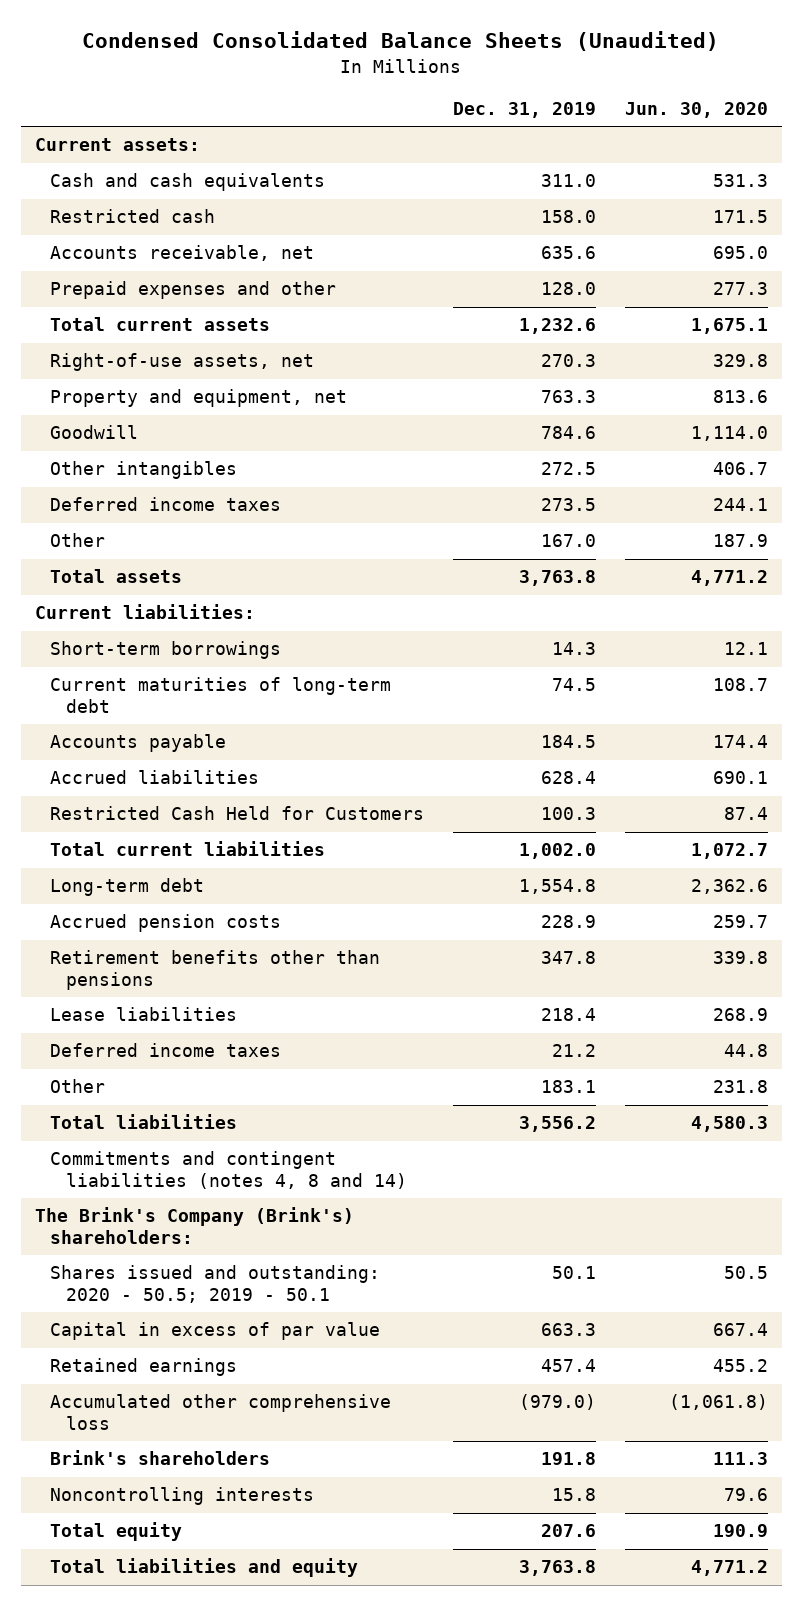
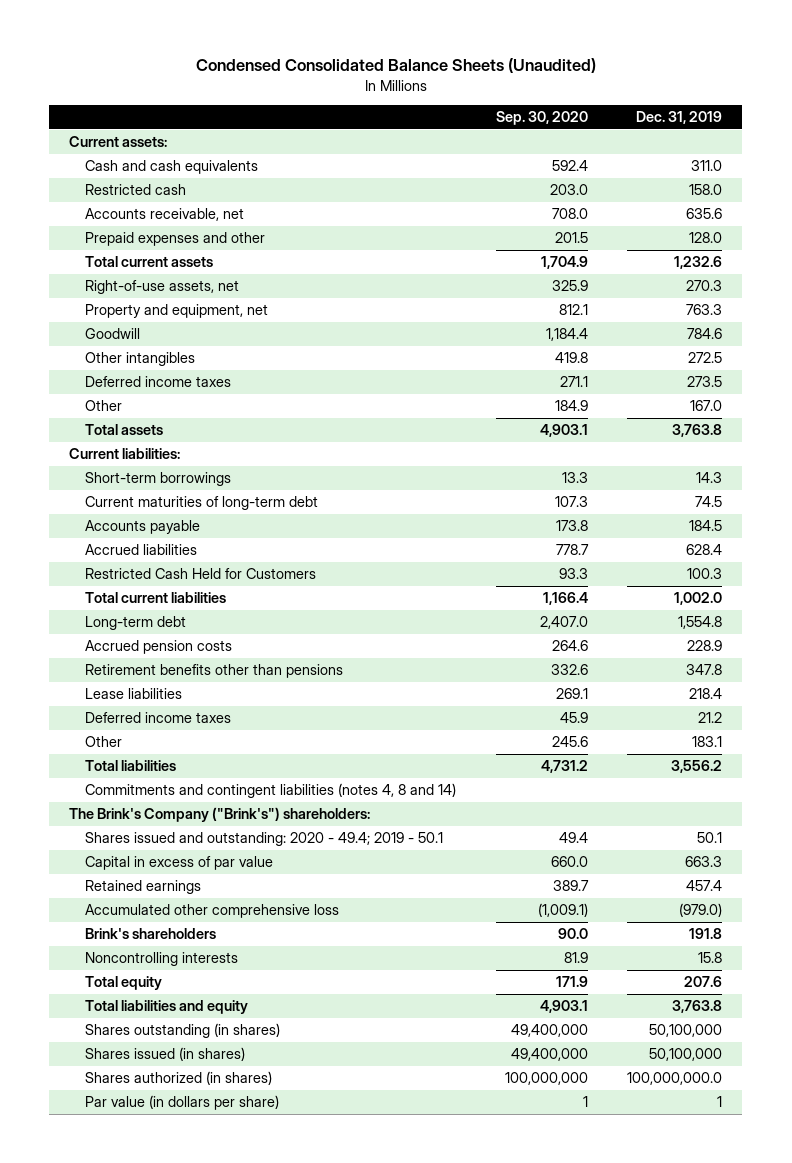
- | Dec. 31, 2019 | Jun. 30, 2020
+ | Sep. 30, 2020 | Dec. 31, 2019
- The Brink's Company (Brink's) shareholders:
- Shares issued and outstanding: 2020 - 50.5; 2019 - 50.1 | 50.1 | 50.5
+ The Brink's Company ("Brink's") shareholders:
+ Shares issued and outstanding: 2020 - 49.4; 2019 - 50.1 | 49.4 | 50.1
+ Shares outstanding (in shares) | 49,400,000 | 50,100,000
+ Shares issued (in shares) | 49,400,000 | 50,100,000
+ Shares authorized (in shares) | 100,000,000 | 100,000,000.0
+ Par value (in dollars per share) | 1 | 1

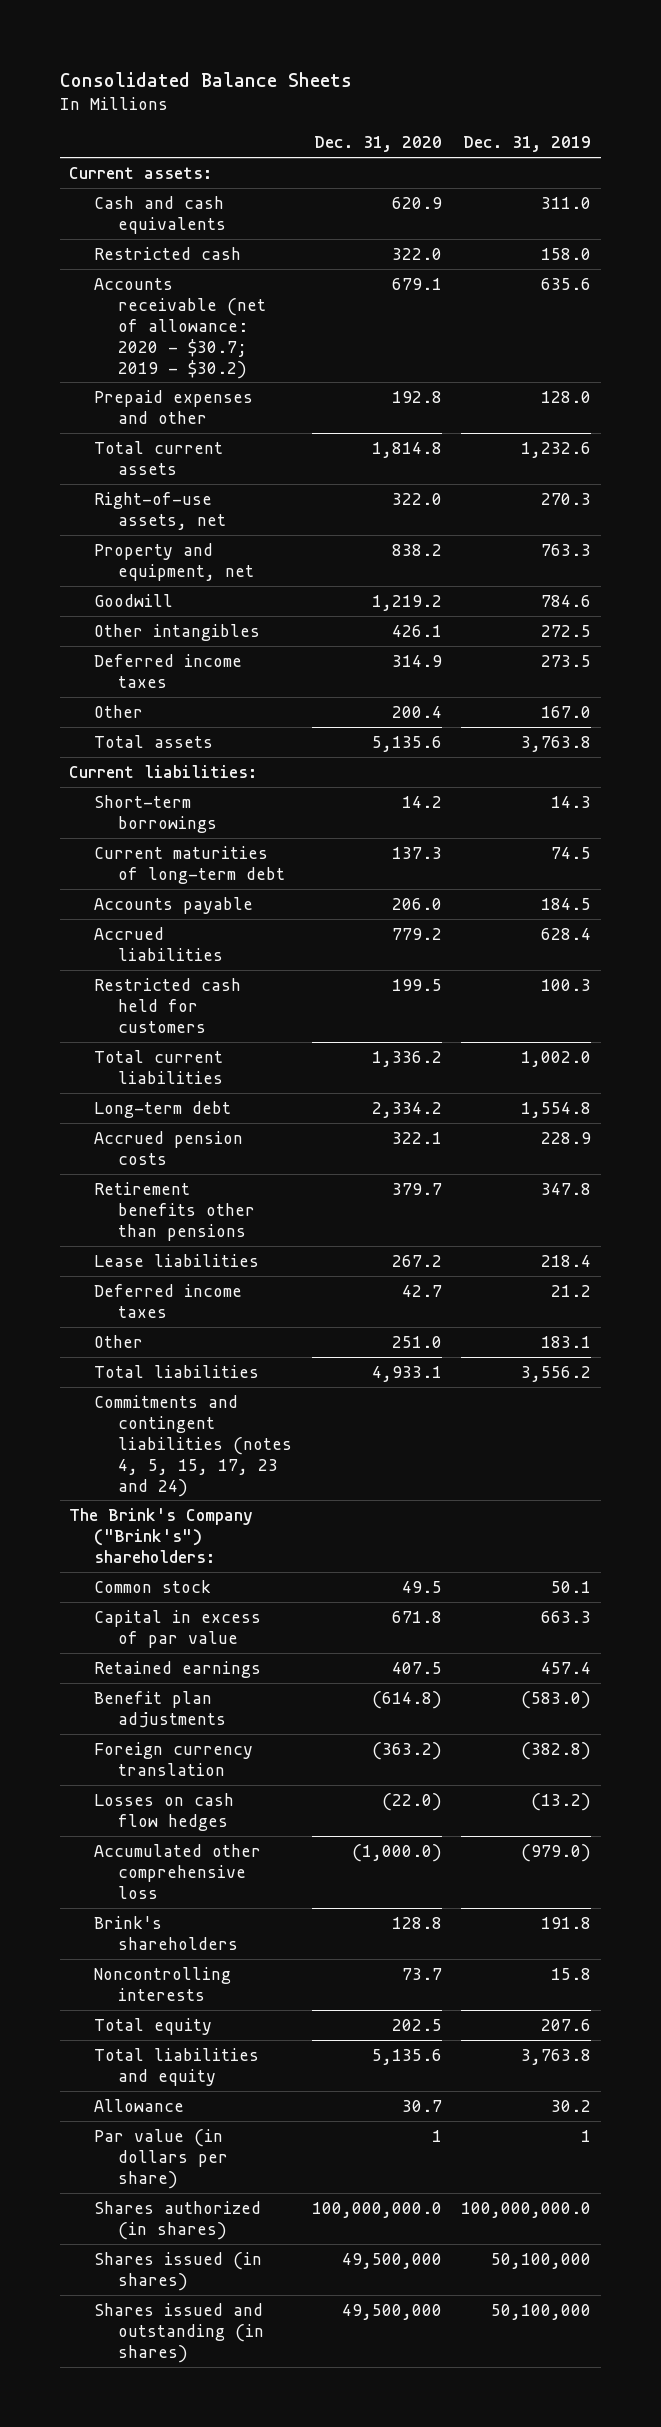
- Condensed Consolidated Balance Sheets (Unaudited)
+ Consolidated Balance Sheets
- | Sep. 30, 2020 | Dec. 31, 2019
+ | Dec. 31, 2020 | Dec. 31, 2019
- Accounts receivable, net | 708.0 | 635.6
+ Accounts receivable (net of allowance: 2020 - $30.7; 2019 - $30.2) | 679.1 | 635.6
- Restricted Cash Held for Customers | 93.3 | 100.3
+ Restricted cash held for customers | 199.5 | 100.3
- Commitments and contingent liabilities (notes 4, 8 and 14)
+ Commitments and contingent liabilities (notes 4, 5, 15, 17, 23 and 24)
- Shares issued and outstanding: 2020 - 49.4; 2019 - 50.1 | 49.4 | 50.1
+ Common stock | 49.5 | 50.1
+ Benefit plan adjustments | (614.8) | (583.0)
+ Foreign currency translation | (363.2) | (382.8)
+ Losses on cash flow hedges | (22.0) | (13.2)
- Shares outstanding (in shares) | 49,400,000 | 50,100,000
+ Allowance | 30.7 | 30.2
moved down: Shares authorized (in shares) | 100,000,000.0 | 100,000,000.0
moved down: Shares issued (in shares) | 49,500,000 | 50,100,000
+ Shares issued and outstanding (in shares) | 49,500,000 | 50,100,000

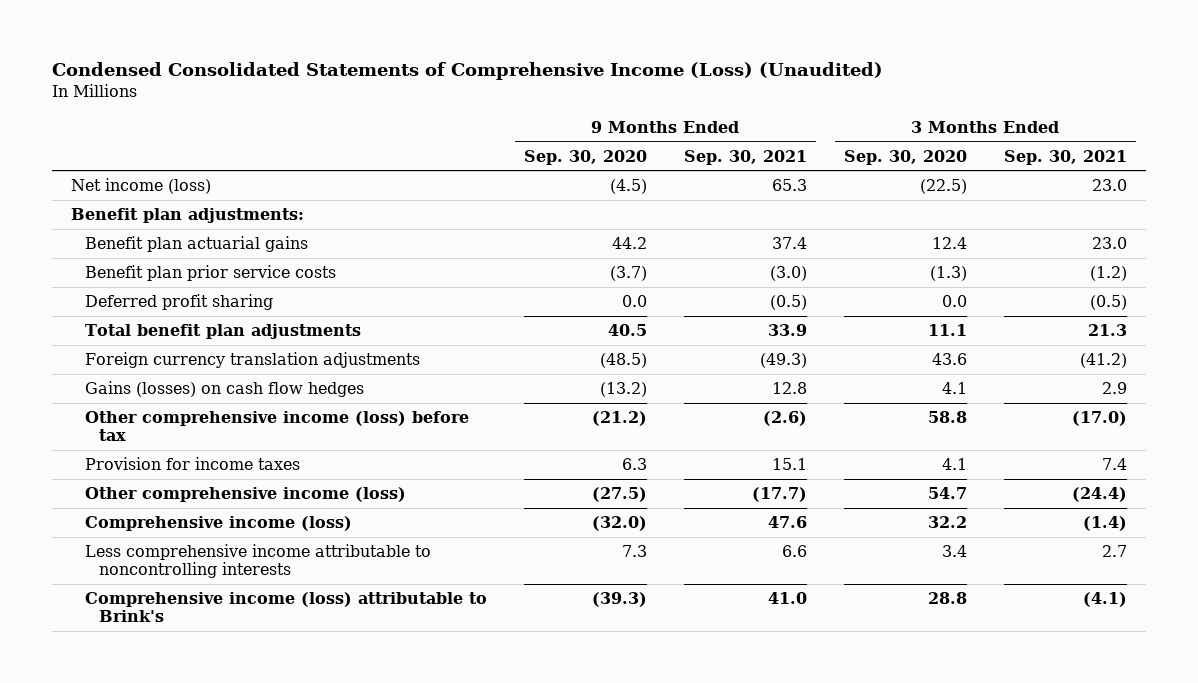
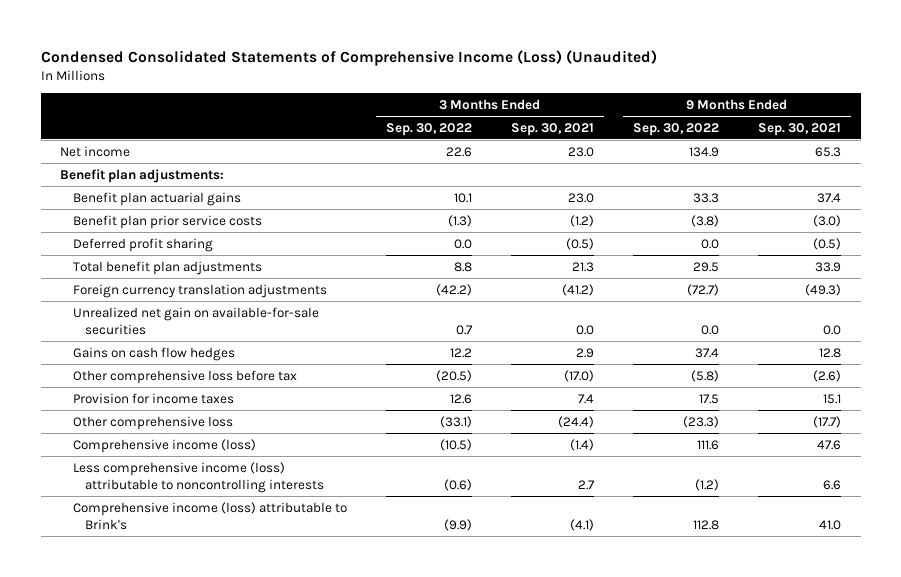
- | 9 Months Ended Sep. 30, 2020 | 9 Months Ended Sep. 30, 2021 | 3 Months Ended Sep. 30, 2020 | 3 Months Ended Sep. 30, 2021
+ | 3 Months Ended Sep. 30, 2022 | 3 Months Ended Sep. 30, 2021 | 9 Months Ended Sep. 30, 2022 | 9 Months Ended Sep. 30, 2021
- Net income (loss) | (4.5) | 65.3 | (22.5) | 23.0
+ Net income | 22.6 | 23.0 | 134.9 | 65.3
- Gains (losses) on cash flow hedges | (13.2) | 12.8 | 4.1 | 2.9
- Other comprehensive income (loss) before tax | (21.2) | (2.6) | 58.8 | (17.0)
+ Unrealized net gain on available-for-sale securities | 0.7 | 0.0 | 0.0 | 0.0
+ Gains on cash flow hedges | 12.2 | 2.9 | 37.4 | 12.8
+ Other comprehensive loss before tax | (20.5) | (17.0) | (5.8) | (2.6)
- Other comprehensive income (loss) | (27.5) | (17.7) | 54.7 | (24.4)
+ Other comprehensive loss | (33.1) | (24.4) | (23.3) | (17.7)
- Less comprehensive income attributable to noncontrolling interests | 7.3 | 6.6 | 3.4 | 2.7
+ Less comprehensive income (loss) attributable to noncontrolling interests | (0.6) | 2.7 | (1.2) | 6.6

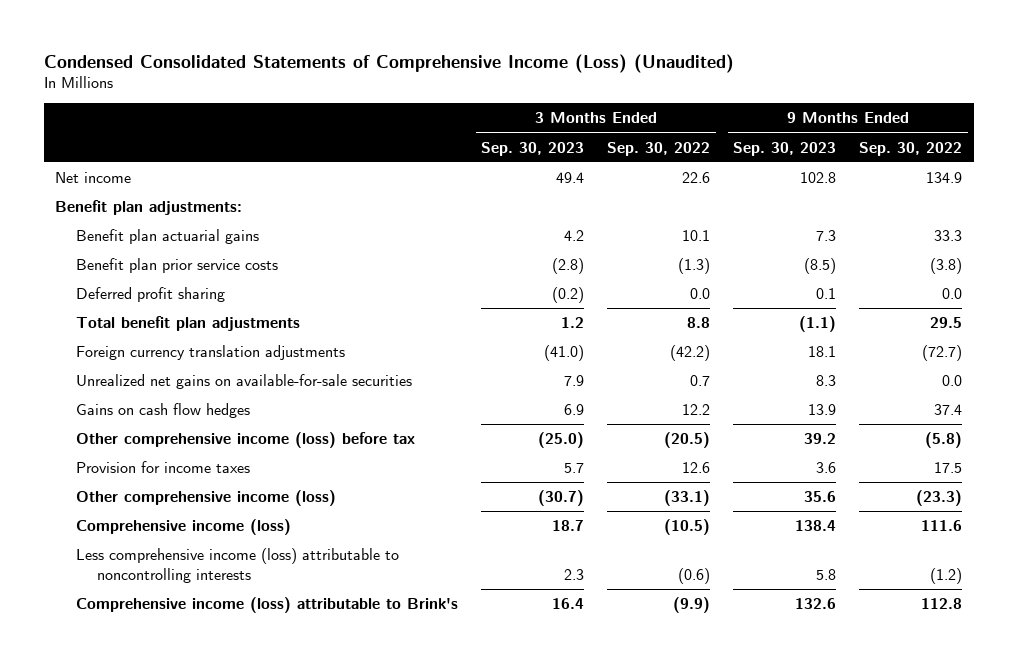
- | 3 Months Ended Sep. 30, 2022 | 3 Months Ended Sep. 30, 2021 | 9 Months Ended Sep. 30, 2022 | 9 Months Ended Sep. 30, 2021
+ | 3 Months Ended Sep. 30, 2023 | 3 Months Ended Sep. 30, 2022 | 9 Months Ended Sep. 30, 2023 | 9 Months Ended Sep. 30, 2022
- Unrealized net gain on available-for-sale securities | 0.7 | 0.0 | 0.0 | 0.0
+ Unrealized net gains on available-for-sale securities | 7.9 | 0.7 | 8.3 | 0.0
- Other comprehensive loss before tax | (20.5) | (17.0) | (5.8) | (2.6)
+ Other comprehensive income (loss) before tax | (25.0) | (20.5) | 39.2 | (5.8)
- Other comprehensive loss | (33.1) | (24.4) | (23.3) | (17.7)
+ Other comprehensive income (loss) | (30.7) | (33.1) | 35.6 | (23.3)

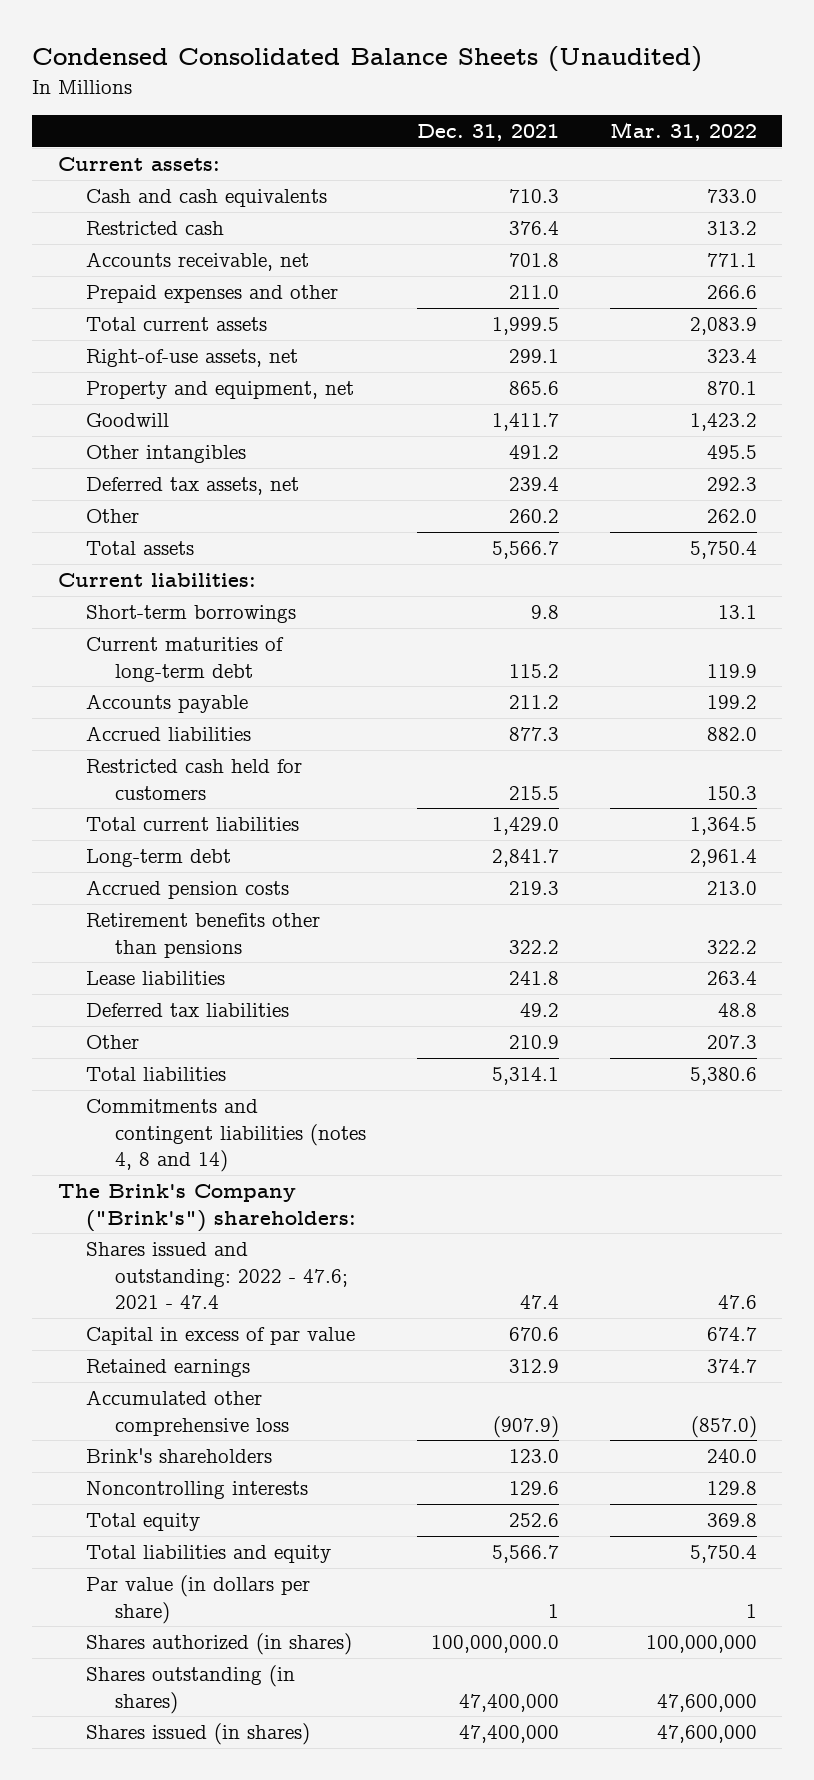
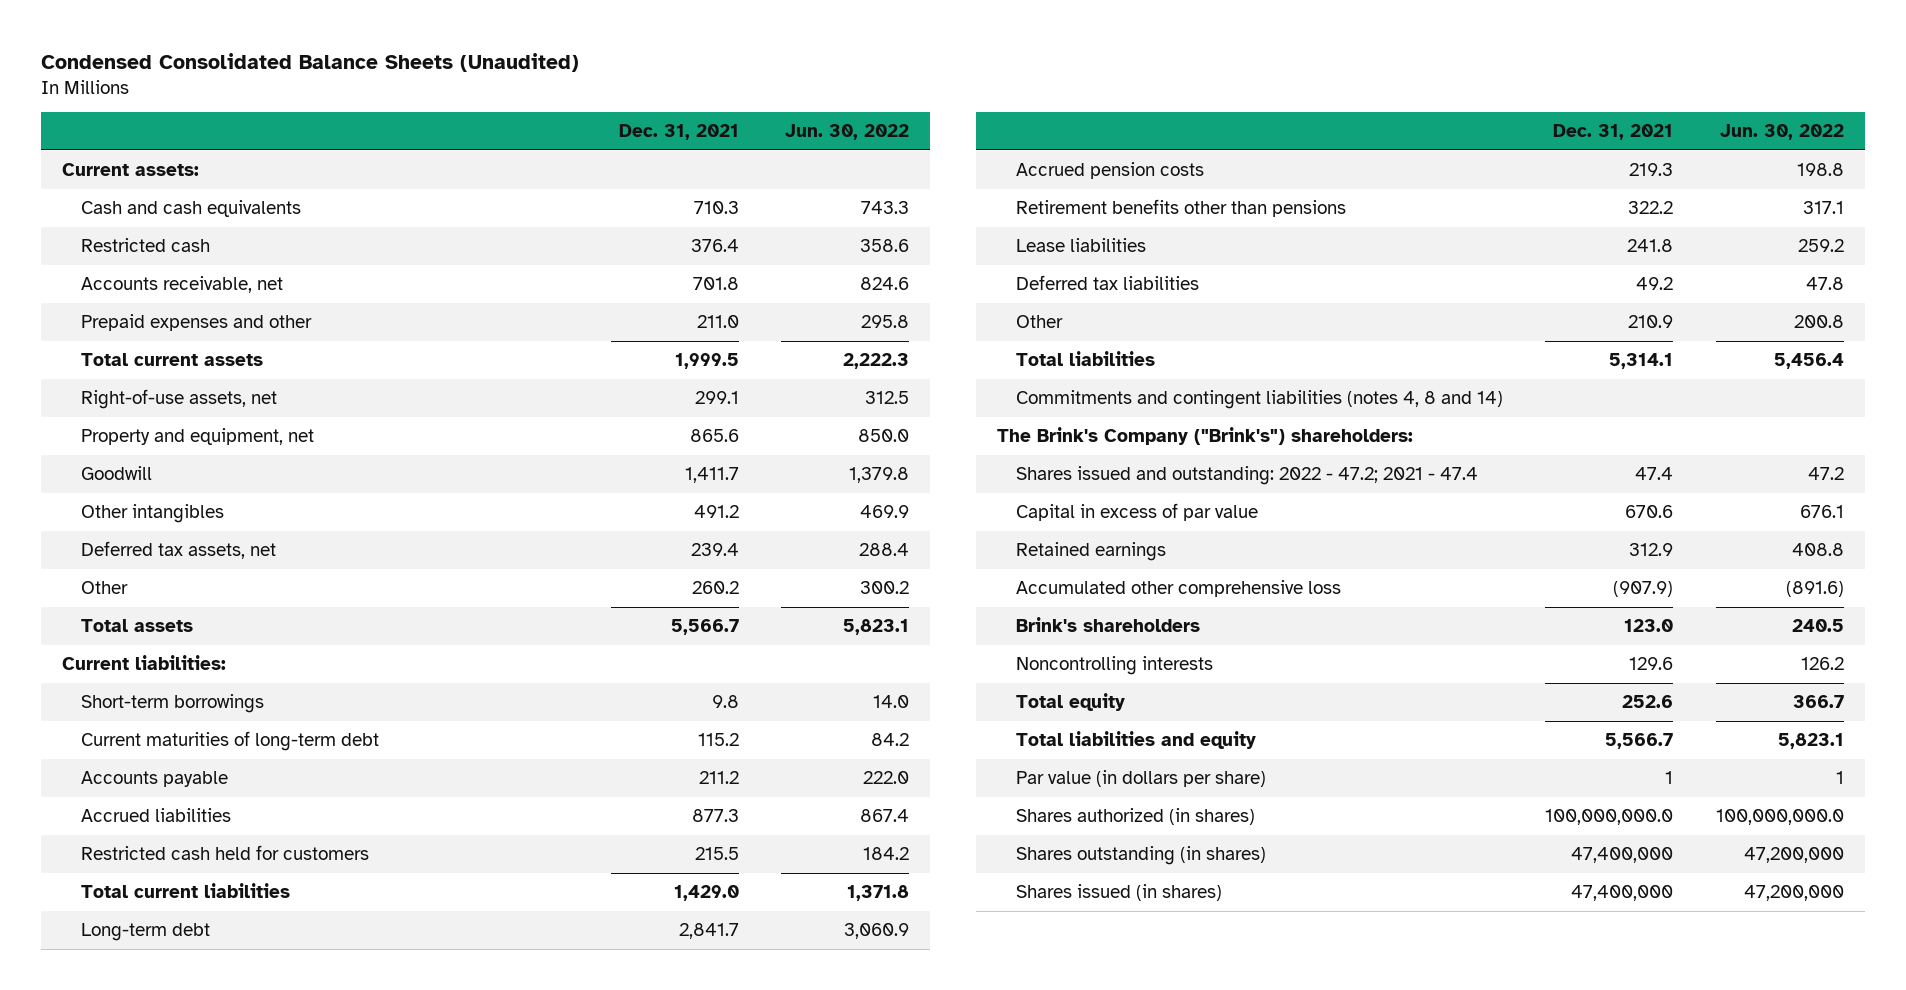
- | Dec. 31, 2021 | Mar. 31, 2022
+ | Dec. 31, 2021 | Jun. 30, 2022
- Shares issued and outstanding: 2022 - 47.6; 2021 - 47.4 | 47.4 | 47.6
+ Shares issued and outstanding: 2022 - 47.2; 2021 - 47.4 | 47.4 | 47.2

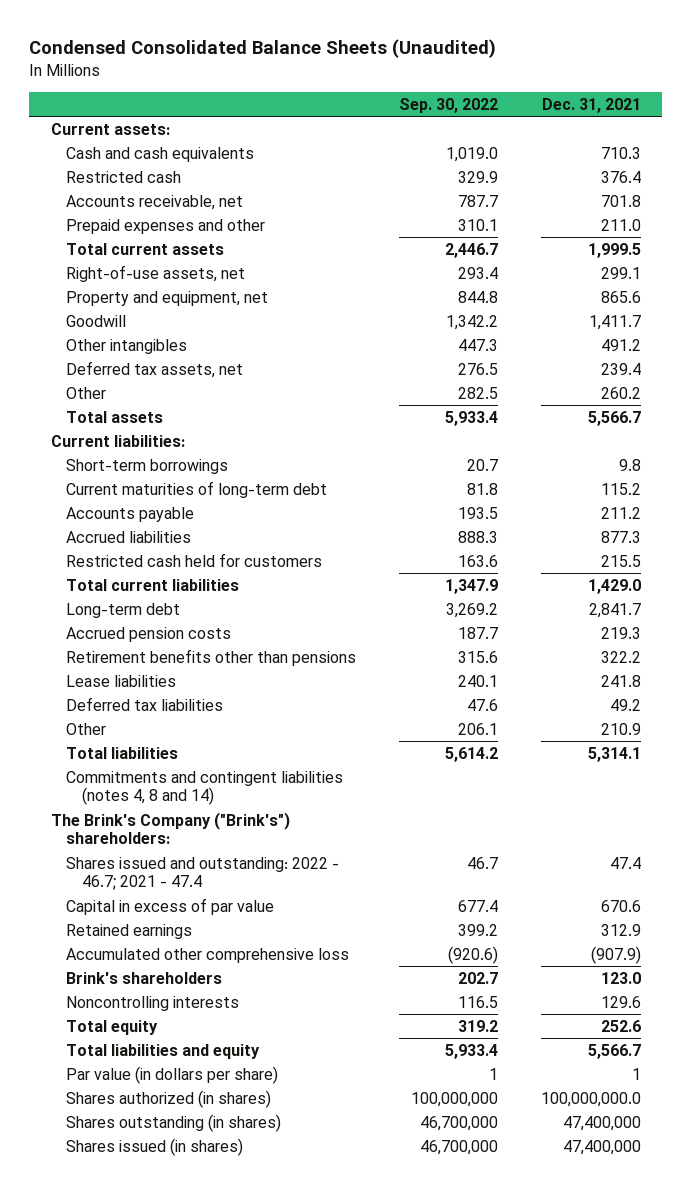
- | Dec. 31, 2021 | Jun. 30, 2022
+ | Sep. 30, 2022 | Dec. 31, 2021
- Shares issued and outstanding: 2022 - 47.2; 2021 - 47.4 | 47.4 | 47.2
+ Shares issued and outstanding: 2022 - 46.7; 2021 - 47.4 | 46.7 | 47.4

